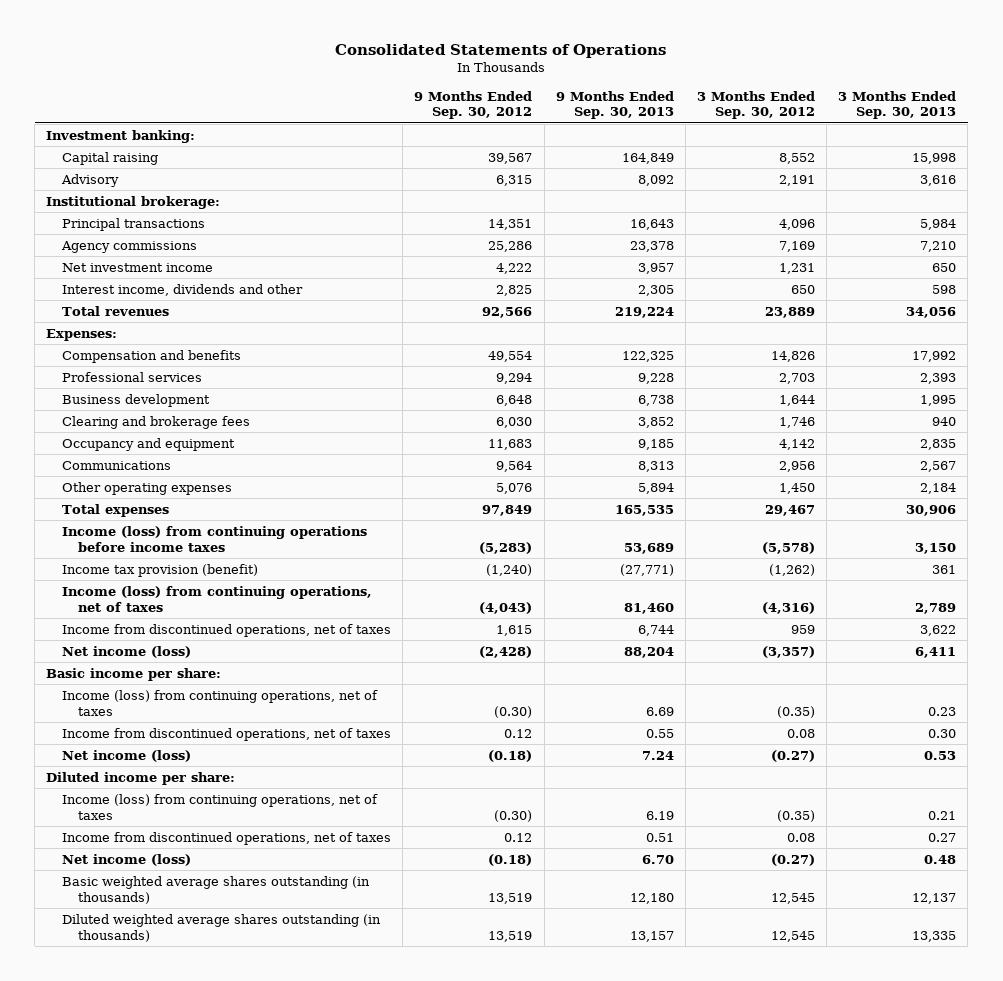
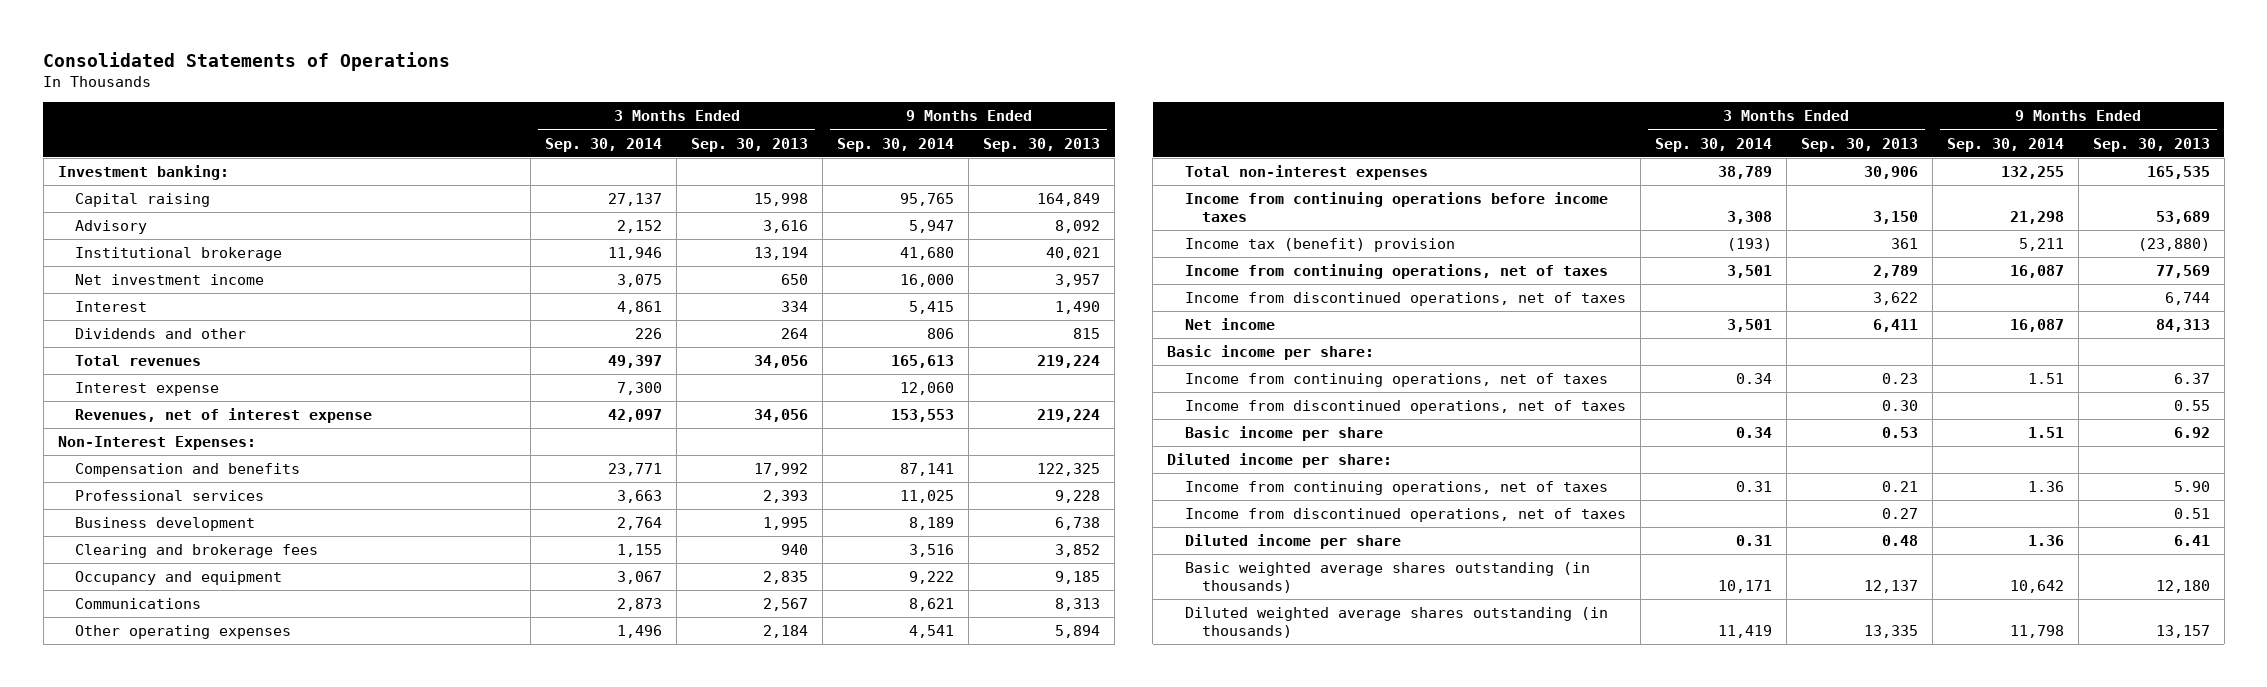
- | 9 Months Ended Sep. 30, 2012 | 9 Months Ended Sep. 30, 2013 | 3 Months Ended Sep. 30, 2012 | 3 Months Ended Sep. 30, 2013
+ | 3 Months Ended Sep. 30, 2014 | 3 Months Ended Sep. 30, 2013 | 9 Months Ended Sep. 30, 2014 | 9 Months Ended Sep. 30, 2013
- Institutional brokerage:
- Principal transactions | 14,351 | 16,643 | 4,096 | 5,984
- Agency commissions | 25,286 | 23,378 | 7,169 | 7,210
+ Institutional brokerage | 11,946 | 13,194 | 41,680 | 40,021
- Interest income, dividends and other | 2,825 | 2,305 | 650 | 598
+ Interest | 4,861 | 334 | 5,415 | 1,490
+ Dividends and other | 226 | 264 | 806 | 815
- Expenses:
+ Interest expense | 7,300 | | 12,060 |
+ Revenues, net of interest expense | 42,097 | 34,056 | 153,553 | 219,224
+ Non-Interest Expenses:
- Total expenses | 97,849 | 165,535 | 29,467 | 30,906
- Income (loss) from continuing operations before income taxes | (5,283) | 53,689 | (5,578) | 3,150
- Income tax provision (benefit) | (1,240) | (27,771) | (1,262) | 361
- Income (loss) from continuing operations, net of taxes | (4,043) | 81,460 | (4,316) | 2,789
+ Total non-interest expenses | 38,789 | 30,906 | 132,255 | 165,535
+ Income from continuing operations before income taxes | 3,308 | 3,150 | 21,298 | 53,689
+ Income tax (benefit) provision | (193) | 361 | 5,211 | (23,880)
+ Income from continuing operations, net of taxes | 3,501 | 2,789 | 16,087 | 77,569
- Net income (loss) | (2,428) | 88,204 | (3,357) | 6,411
+ Net income | 3,501 | 6,411 | 16,087 | 84,313
- Income (loss) from continuing operations, net of taxes | (0.30) | 6.69 | (0.35) | 0.23
+ Income from continuing operations, net of taxes | 0.34 | 0.23 | 1.51 | 6.37
- Net income (loss) | (0.18) | 7.24 | (0.27) | 0.53
+ Basic income per share | 0.34 | 0.53 | 1.51 | 6.92
- Income (loss) from continuing operations, net of taxes | (0.30) | 6.19 | (0.35) | 0.21
+ Income from continuing operations, net of taxes | 0.31 | 0.21 | 1.36 | 5.90
- Net income (loss) | (0.18) | 6.70 | (0.27) | 0.48
+ Diluted income per share | 0.31 | 0.48 | 1.36 | 6.41

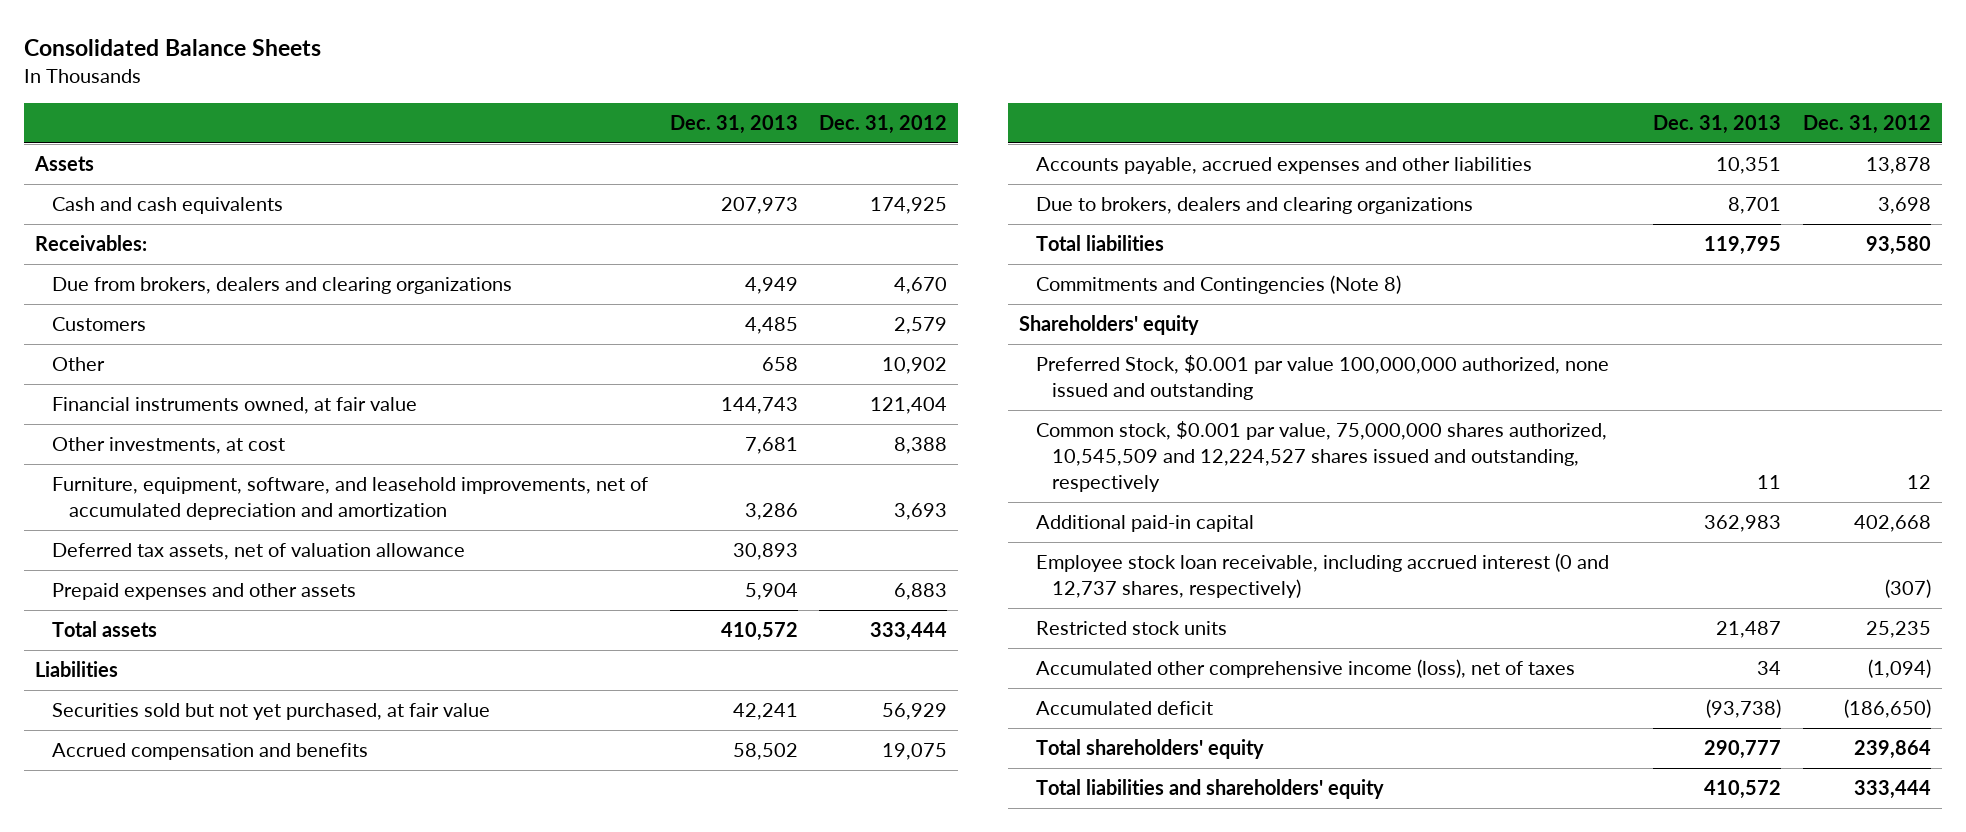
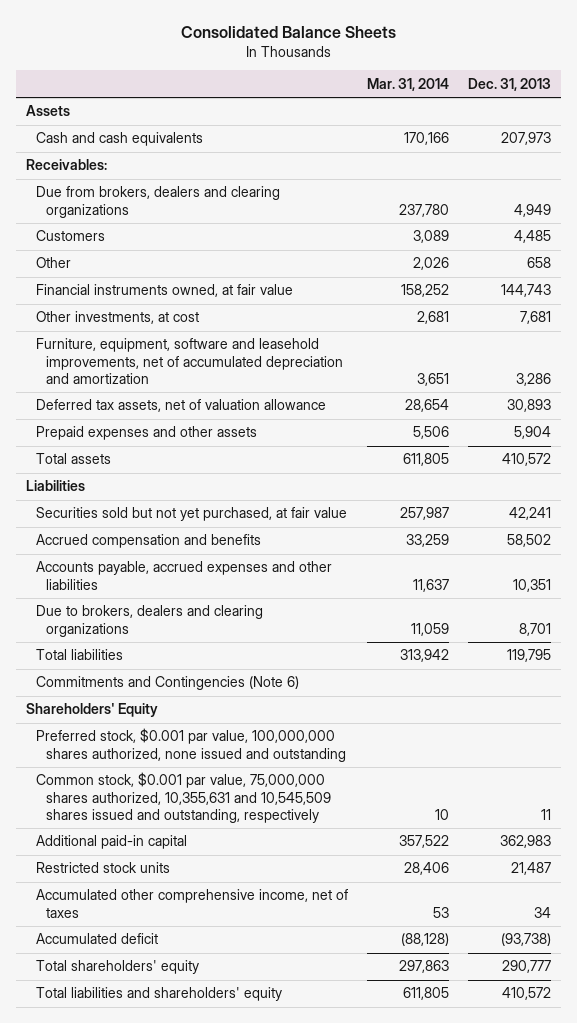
- | Dec. 31, 2013 | Dec. 31, 2012
+ | Mar. 31, 2014 | Dec. 31, 2013
- Furniture, equipment, software, and leasehold improvements, net of accumulated depreciation and amortization | 3,286 | 3,693
+ Furniture, equipment, software and leasehold improvements, net of accumulated depreciation and amortization | 3,651 | 3,286
- Commitments and Contingencies (Note 8)
- Shareholders' equity
- Preferred Stock, $0.001 par value 100,000,000 authorized, none issued and outstanding
- Common stock, $0.001 par value, 75,000,000 shares authorized, 10,545,509 and 12,224,527 shares issued and outstanding, respectively | 11 | 12
+ Commitments and Contingencies (Note 6)
+ Shareholders' Equity
+ Preferred stock, $0.001 par value, 100,000,000 shares authorized, none issued and outstanding
+ Common stock, $0.001 par value, 75,000,000 shares authorized, 10,355,631 and 10,545,509 shares issued and outstanding, respectively | 10 | 11
- Employee stock loan receivable, including accrued interest (0 and 12,737 shares, respectively) | | (307)
- Accumulated other comprehensive income (loss), net of taxes | 34 | (1,094)
+ Accumulated other comprehensive income, net of taxes | 53 | 34

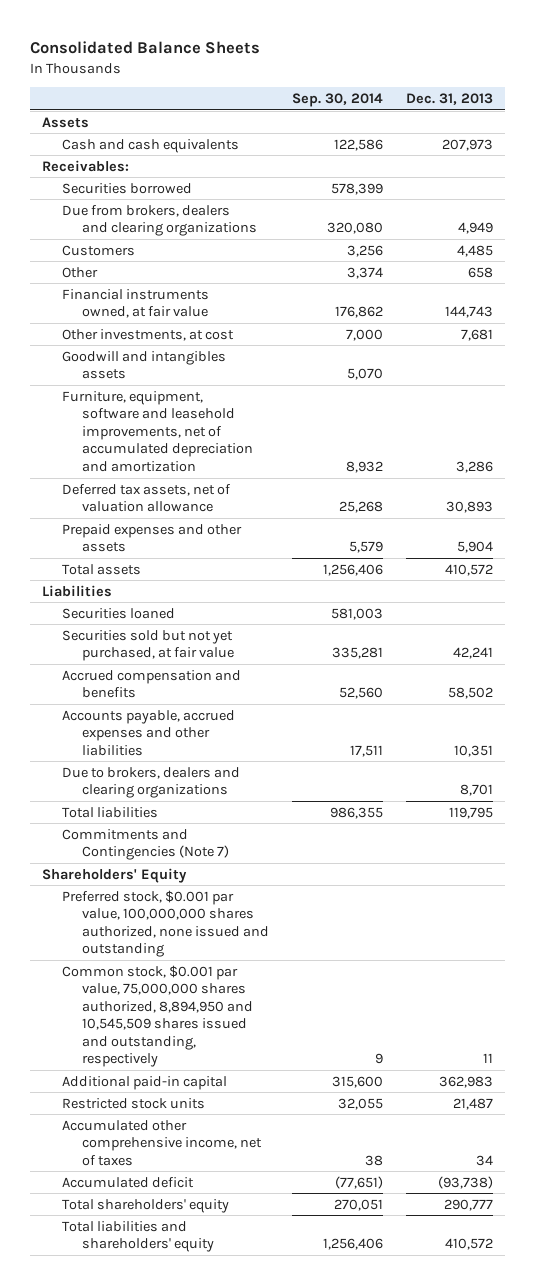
- | Mar. 31, 2014 | Dec. 31, 2013
+ | Sep. 30, 2014 | Dec. 31, 2013
+ Securities borrowed | 578,399 |
+ Goodwill and intangibles assets | 5,070 |
+ Securities loaned | 581,003 |
- Commitments and Contingencies (Note 6)
+ Commitments and Contingencies (Note 7)
- Common stock, $0.001 par value, 75,000,000 shares authorized, 10,355,631 and 10,545,509 shares issued and outstanding, respectively | 10 | 11
+ Common stock, $0.001 par value, 75,000,000 shares authorized, 8,894,950 and 10,545,509 shares issued and outstanding, respectively | 9 | 11

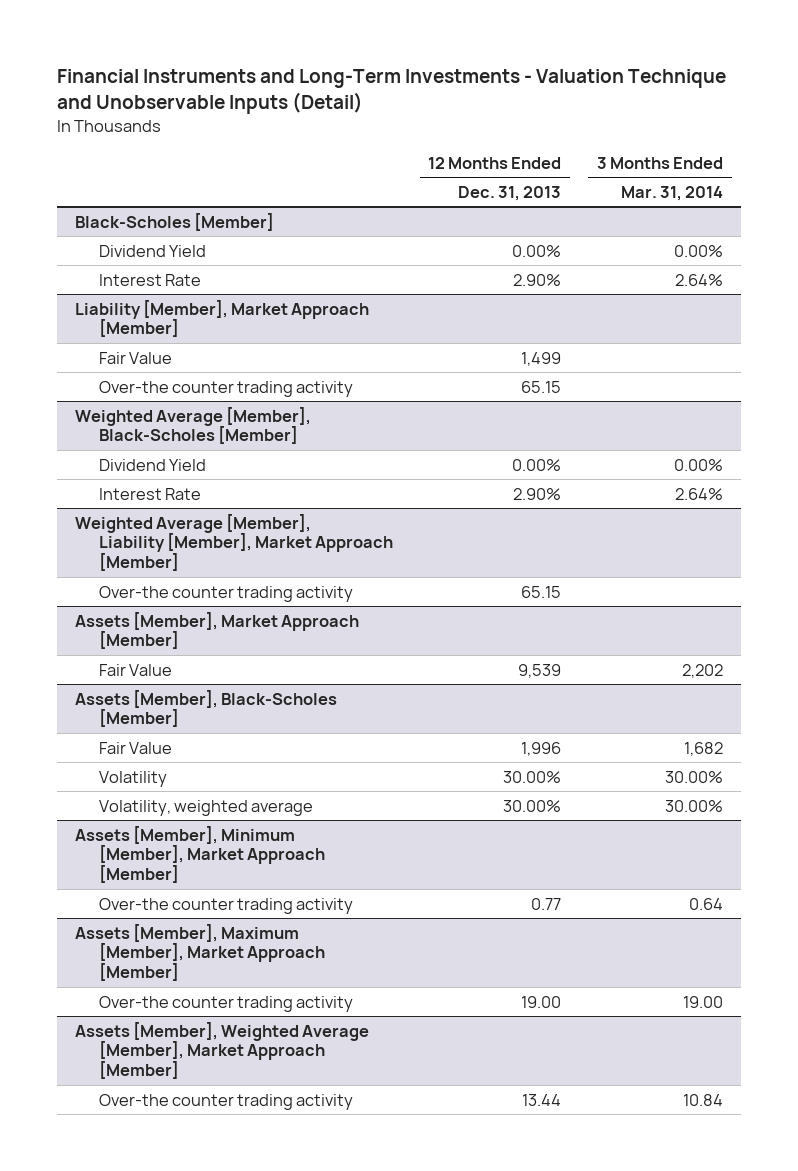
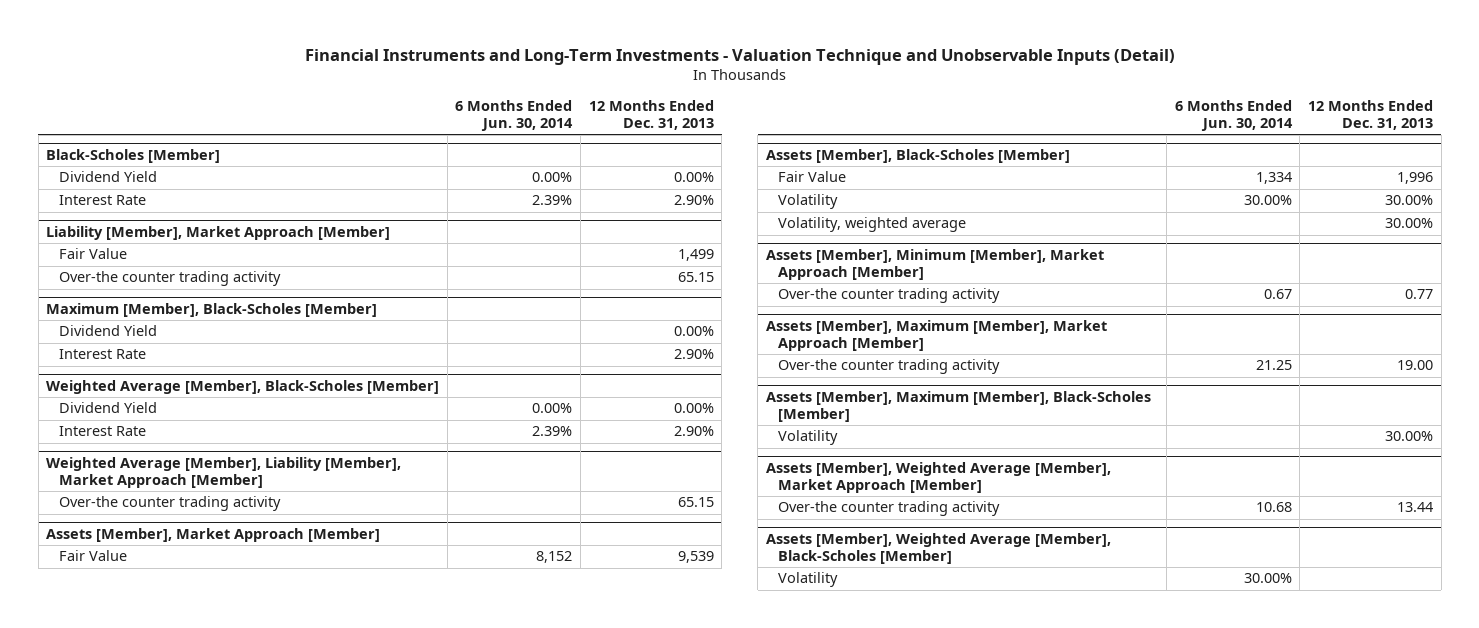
- | 12 Months Ended Dec. 31, 2013 | 3 Months Ended Mar. 31, 2014
+ | 6 Months Ended Jun. 30, 2014 | 12 Months Ended Dec. 31, 2013
+ Maximum [Member], Black-Scholes [Member]
+ Dividend Yield | | 0.00%
+ Interest Rate | | 2.90%
+ Assets [Member], Maximum [Member], Black-Scholes [Member]
+ Volatility | | 30.00%
+ Assets [Member], Weighted Average [Member], Black-Scholes [Member]
+ Volatility | 30.00% |

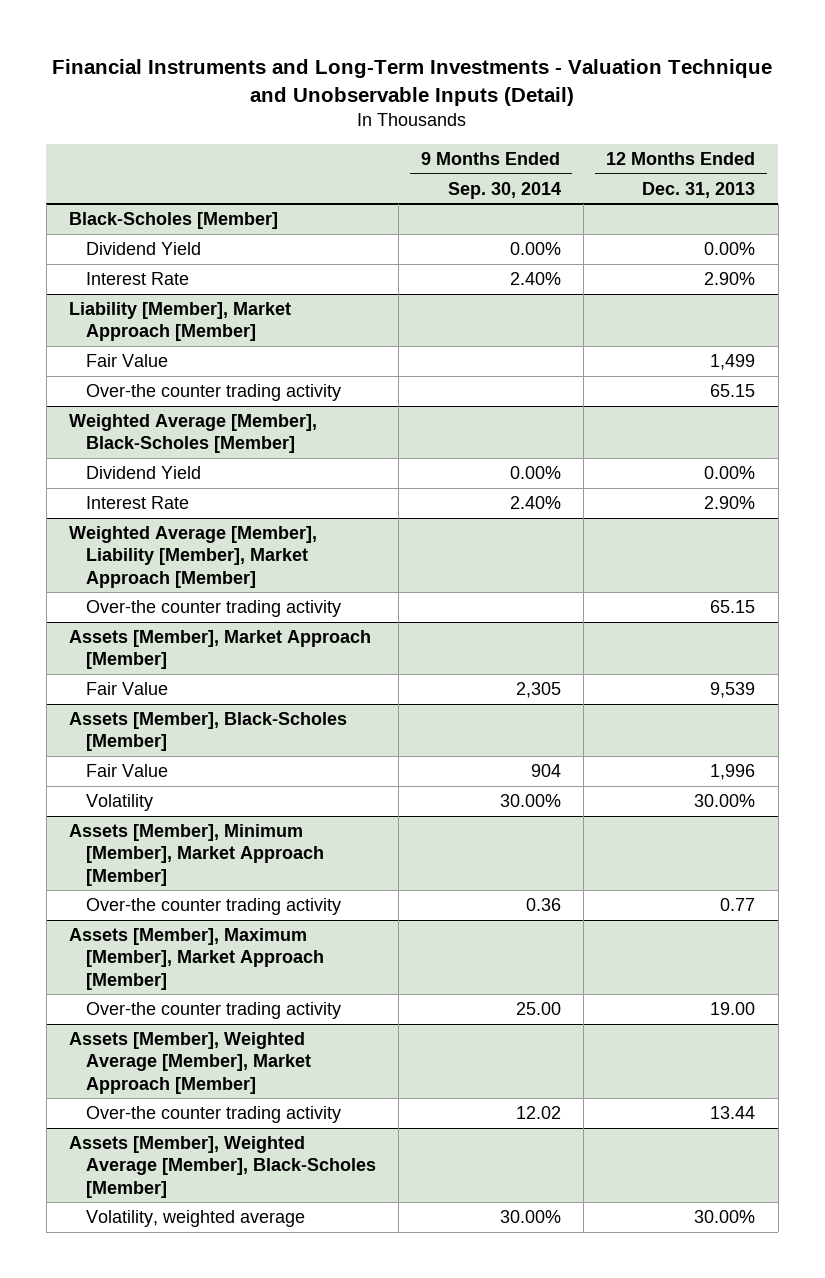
- | 6 Months Ended Jun. 30, 2014 | 12 Months Ended Dec. 31, 2013
+ | 9 Months Ended Sep. 30, 2014 | 12 Months Ended Dec. 31, 2013
- Maximum [Member], Black-Scholes [Member]
- Dividend Yield | | 0.00%
- Interest Rate | | 2.90%
@ Assets [Member], Black-Scholes [Member]
- Volatility, weighted average | | 30.00%
- Assets [Member], Maximum [Member], Black-Scholes [Member]
- Volatility | | 30.00%
@ Assets [Member], Weighted Average [Member], Black-Scholes [Member]
- Volatility | 30.00% |
+ Volatility, weighted average | 30.00% | 30.00%

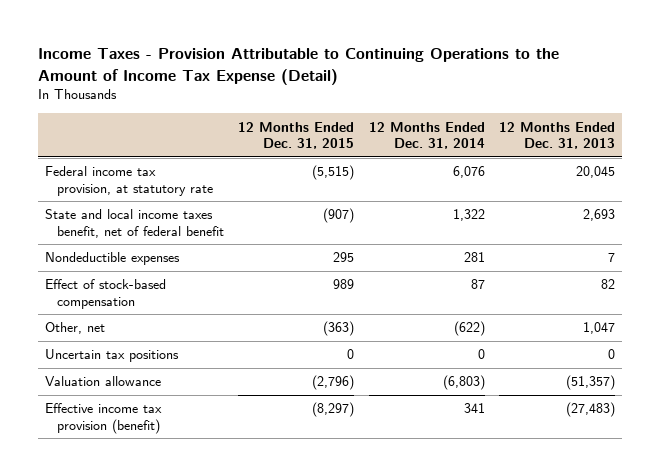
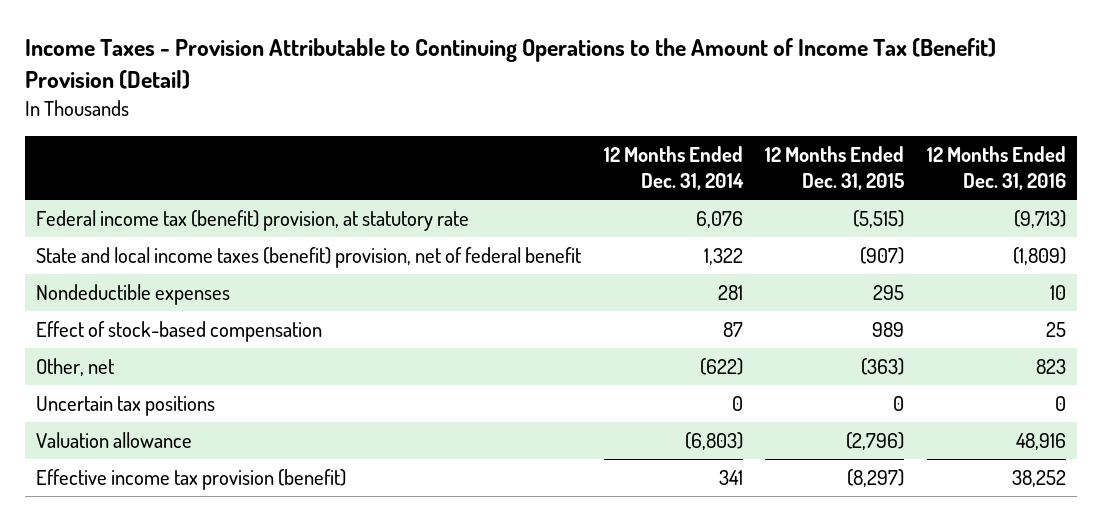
- Income Taxes - Provision Attributable to Continuing Operations to the Amount of Income Tax Expense (Detail)
+ Income Taxes - Provision Attributable to Continuing Operations to the Amount of Income Tax (Benefit) Provision (Detail)
- | 12 Months Ended Dec. 31, 2015 | 12 Months Ended Dec. 31, 2014 | 12 Months Ended Dec. 31, 2013
+ | 12 Months Ended Dec. 31, 2014 | 12 Months Ended Dec. 31, 2015 | 12 Months Ended Dec. 31, 2016
- Federal income tax provision, at statutory rate | (5,515) | 6,076 | 20,045
- State and local income taxes benefit, net of federal benefit | (907) | 1,322 | 2,693
+ Federal income tax (benefit) provision, at statutory rate | 6,076 | (5,515) | (9,713)
+ State and local income taxes (benefit) provision, net of federal benefit | 1,322 | (907) | (1,809)

